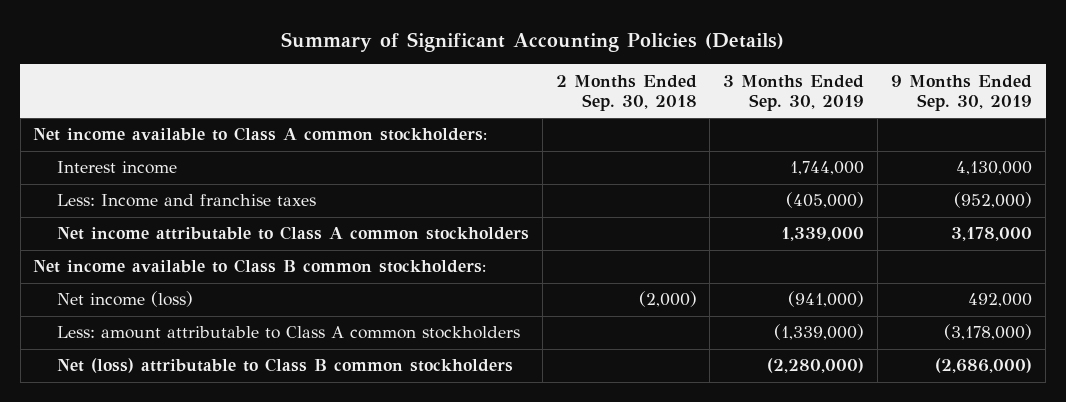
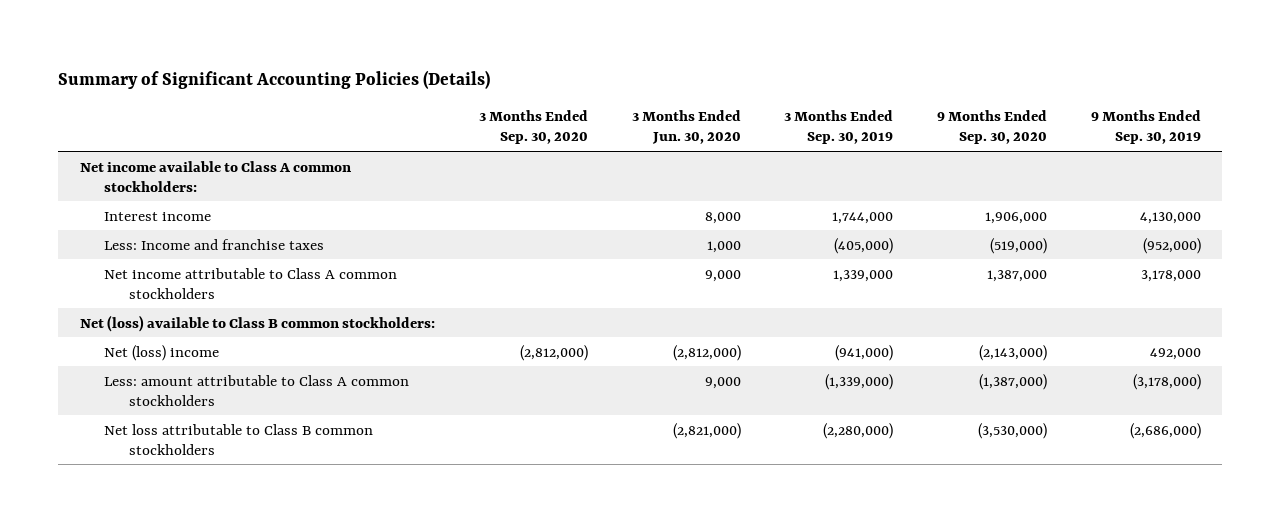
- | 2 Months Ended Sep. 30, 2018 | 3 Months Ended Sep. 30, 2019 | 9 Months Ended Sep. 30, 2019
+ | 3 Months Ended Sep. 30, 2020 | 3 Months Ended Jun. 30, 2020 | 3 Months Ended Sep. 30, 2019 | 9 Months Ended Sep. 30, 2020 | 9 Months Ended Sep. 30, 2019
- Net income available to Class B common stockholders:
- Net income (loss) | (2,000) | (941,000) | 492,000
+ Net (loss) available to Class B common stockholders:
+ Net (loss) income | (2,812,000) | (2,812,000) | (941,000) | (2,143,000) | 492,000
- Net (loss) attributable to Class B common stockholders | | (2,280,000) | (2,686,000)
+ Net loss attributable to Class B common stockholders | | (2,821,000) | (2,280,000) | (3,530,000) | (2,686,000)

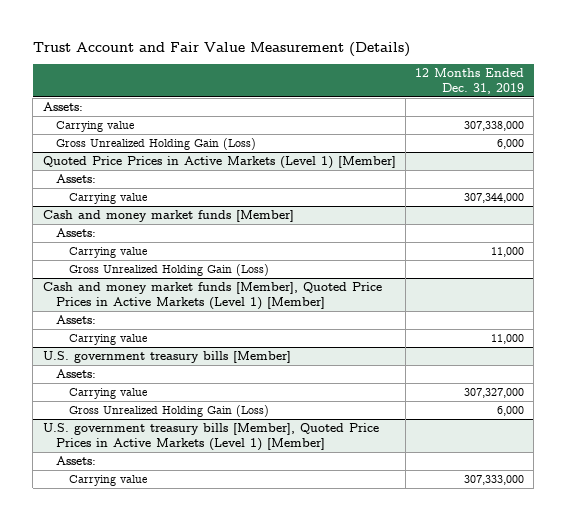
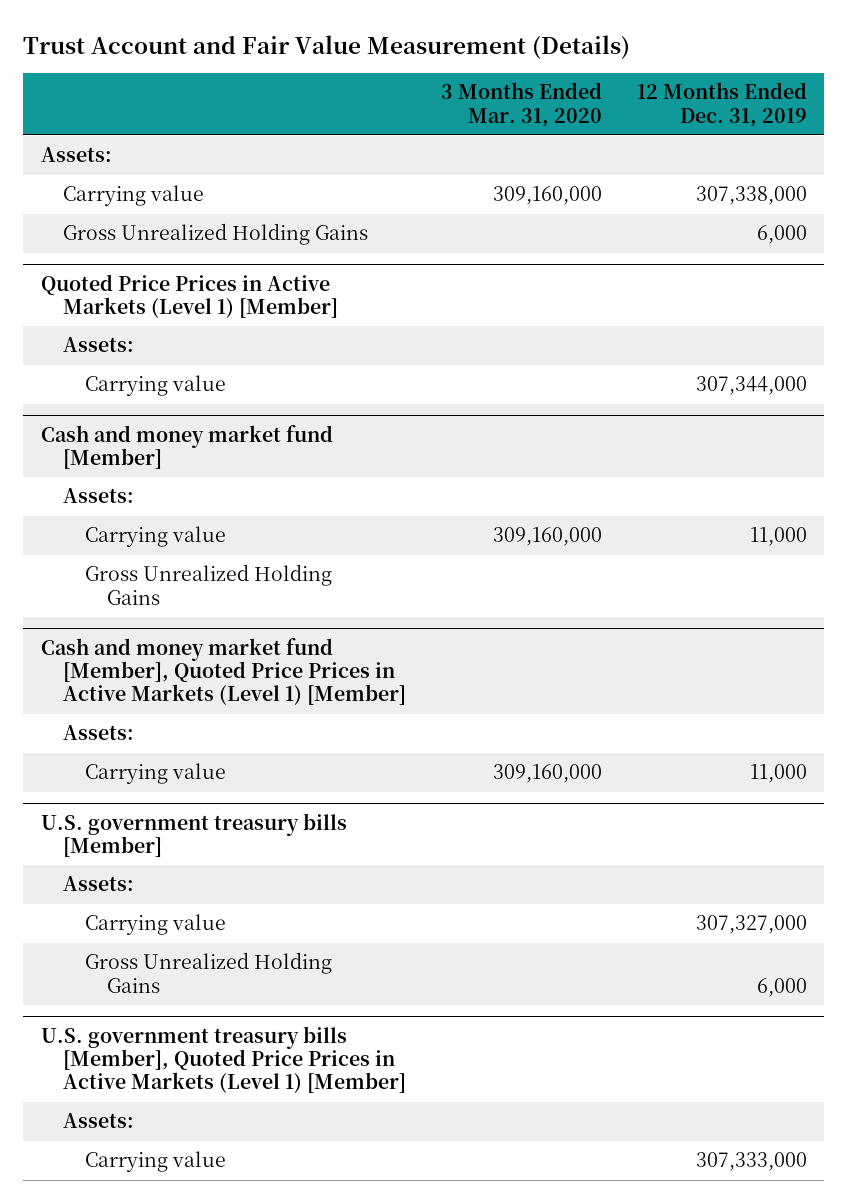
- | 12 Months Ended Dec. 31, 2019
+ | 3 Months Ended Mar. 31, 2020 | 12 Months Ended Dec. 31, 2019
- Gross Unrealized Holding Gain (Loss) | 6,000
+ Gross Unrealized Holding Gains | | 6,000
- Cash and money market funds [Member]
+ Cash and money market fund [Member]
- Gross Unrealized Holding Gain (Loss)
- Cash and money market funds [Member], Quoted Price Prices in Active Markets (Level 1) [Member]
+ Gross Unrealized Holding Gains
+ Cash and money market fund [Member], Quoted Price Prices in Active Markets (Level 1) [Member]
@ U.S. government treasury bills [Member]
- Gross Unrealized Holding Gain (Loss) | 6,000
+ Gross Unrealized Holding Gains | | 6,000

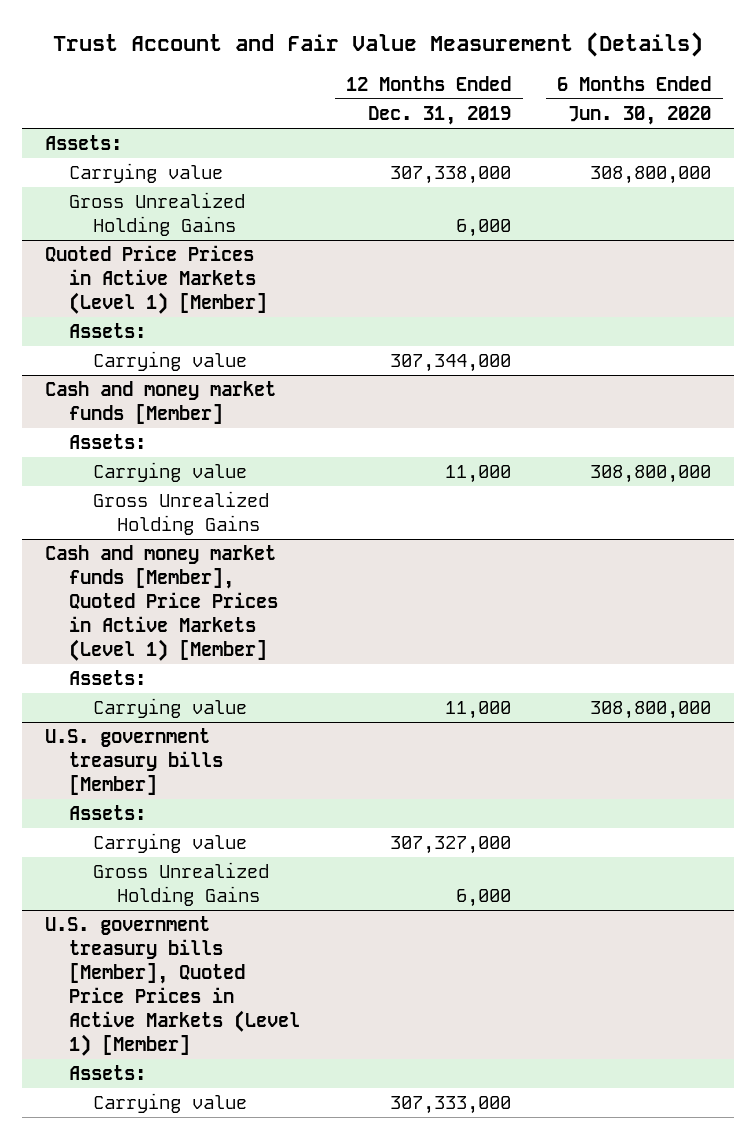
- | 3 Months Ended Mar. 31, 2020 | 12 Months Ended Dec. 31, 2019
+ | 12 Months Ended Dec. 31, 2019 | 6 Months Ended Jun. 30, 2020
- Cash and money market fund [Member]
+ Cash and money market funds [Member]
- Cash and money market fund [Member], Quoted Price Prices in Active Markets (Level 1) [Member]
+ Cash and money market funds [Member], Quoted Price Prices in Active Markets (Level 1) [Member]

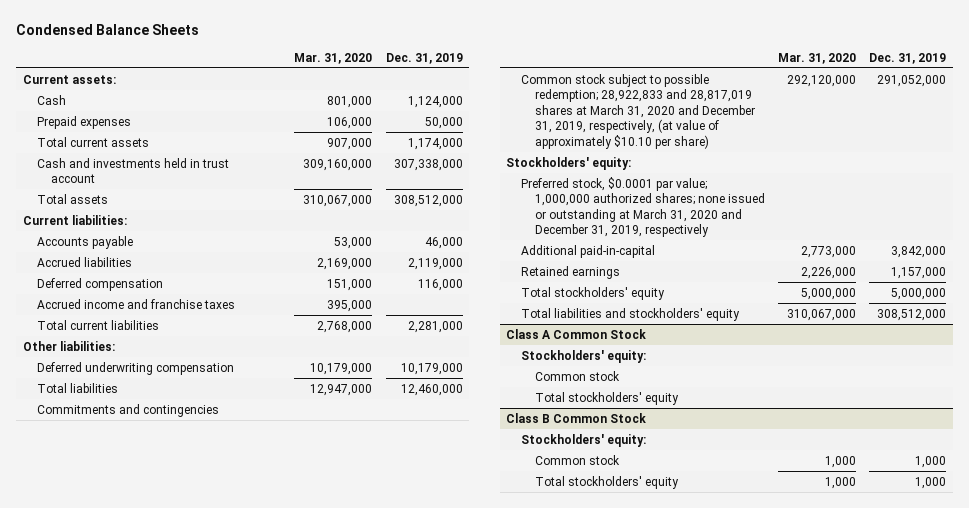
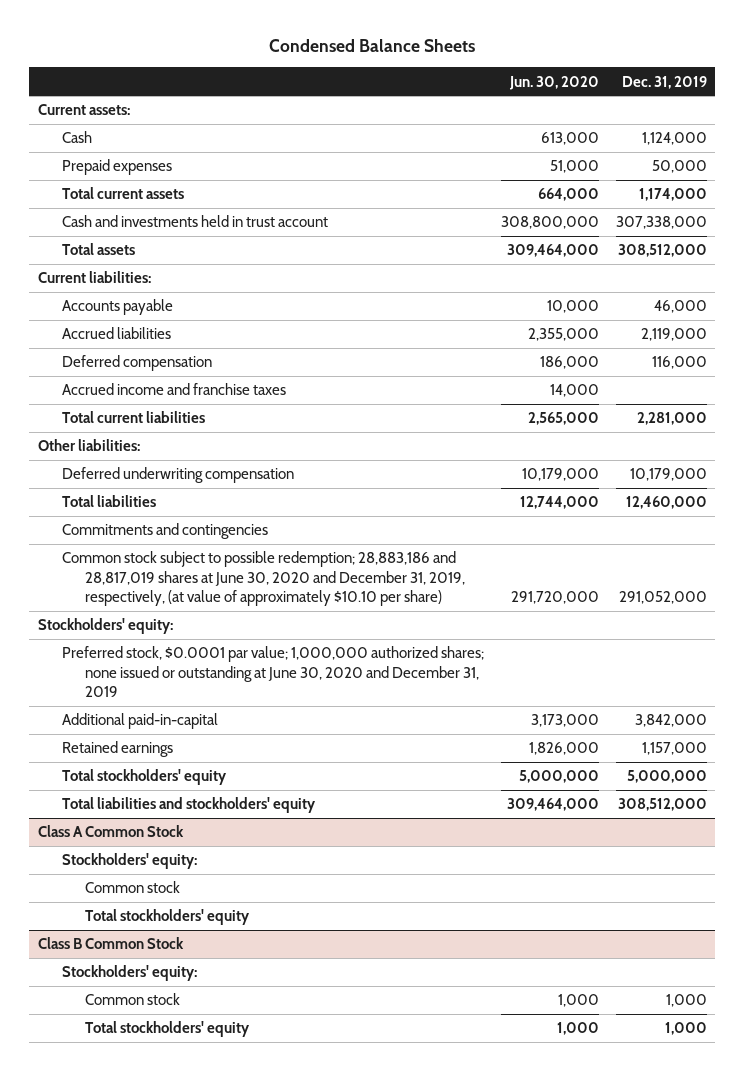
- | Mar. 31, 2020 | Dec. 31, 2019
+ | Jun. 30, 2020 | Dec. 31, 2019
- Common stock subject to possible redemption; 28,922,833 and 28,817,019 shares at March 31, 2020 and December 31, 2019, respectively, (at value of approximately $10.10 per share) | 292,120,000 | 291,052,000
+ Common stock subject to possible redemption; 28,883,186 and 28,817,019 shares at June 30, 2020 and December 31, 2019, respectively, (at value of approximately $10.10 per share) | 291,720,000 | 291,052,000
- Preferred stock, $0.0001 par value; 1,000,000 authorized shares; none issued or outstanding at March 31, 2020 and December 31, 2019, respectively
+ Preferred stock, $0.0001 par value; 1,000,000 authorized shares; none issued or outstanding at June 30, 2020 and December 31, 2019

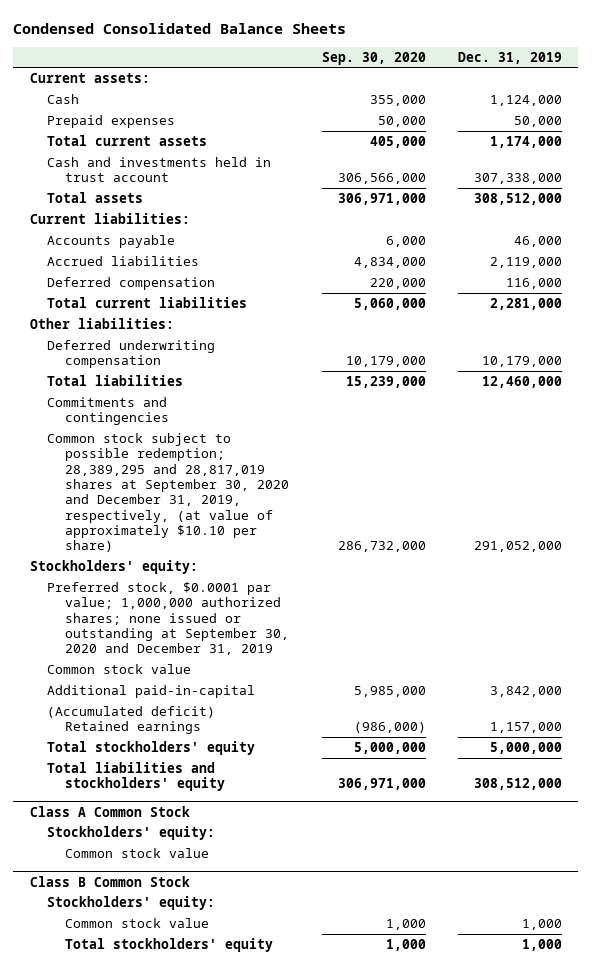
- Condensed Balance Sheets
+ Condensed Consolidated Balance Sheets
- | Jun. 30, 2020 | Dec. 31, 2019
+ | Sep. 30, 2020 | Dec. 31, 2019
- Accrued income and franchise taxes | 14,000 |
- Common stock subject to possible redemption; 28,883,186 and 28,817,019 shares at June 30, 2020 and December 31, 2019, respectively, (at value of approximately $10.10 per share) | 291,720,000 | 291,052,000
+ Common stock subject to possible redemption; 28,389,295 and 28,817,019 shares at September 30, 2020 and December 31, 2019, respectively, (at value of approximately $10.10 per share) | 286,732,000 | 291,052,000
- Preferred stock, $0.0001 par value; 1,000,000 authorized shares; none issued or outstanding at June 30, 2020 and December 31, 2019
+ Preferred stock, $0.0001 par value; 1,000,000 authorized shares; none issued or outstanding at September 30, 2020 and December 31, 2019
+ Common stock value
- Retained earnings | 1,826,000 | 1,157,000
+ (Accumulated deficit) Retained earnings | (986,000) | 1,157,000
@ Class A Common Stock
- Common stock
- Total stockholders' equity
+ Common stock value
@ Class B Common Stock
- Common stock | 1,000 | 1,000
+ Common stock value | 1,000 | 1,000

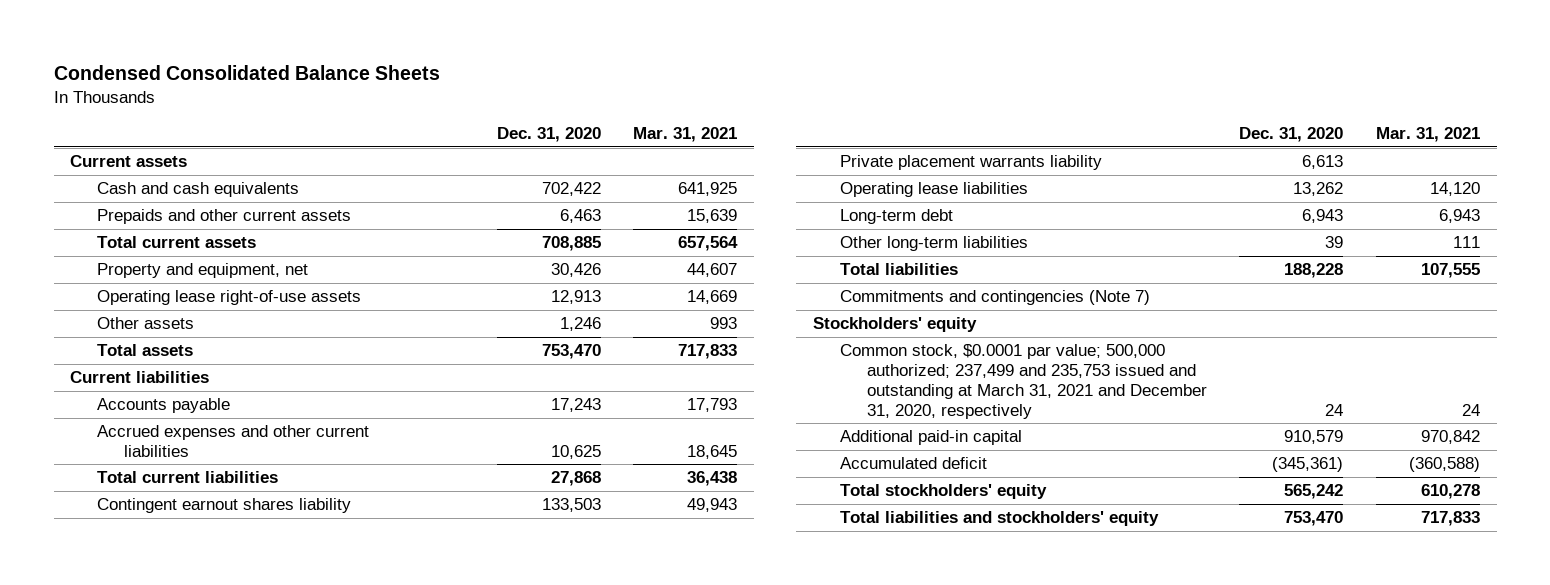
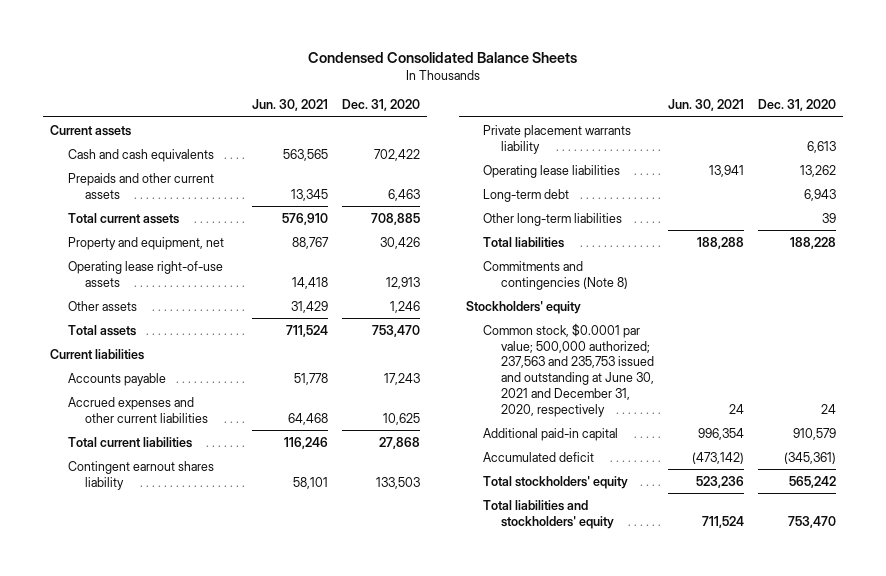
- | Dec. 31, 2020 | Mar. 31, 2021
+ | Jun. 30, 2021 | Dec. 31, 2020
- Commitments and contingencies (Note 7)
+ Commitments and contingencies (Note 8)
- Common stock, $0.0001 par value; 500,000 authorized; 237,499 and 235,753 issued and outstanding at March 31, 2021 and December 31, 2020, respectively | 24 | 24
+ Common stock, $0.0001 par value; 500,000 authorized; 237,563 and 235,753 issued and outstanding at June 30, 2021 and December 31, 2020, respectively | 24 | 24

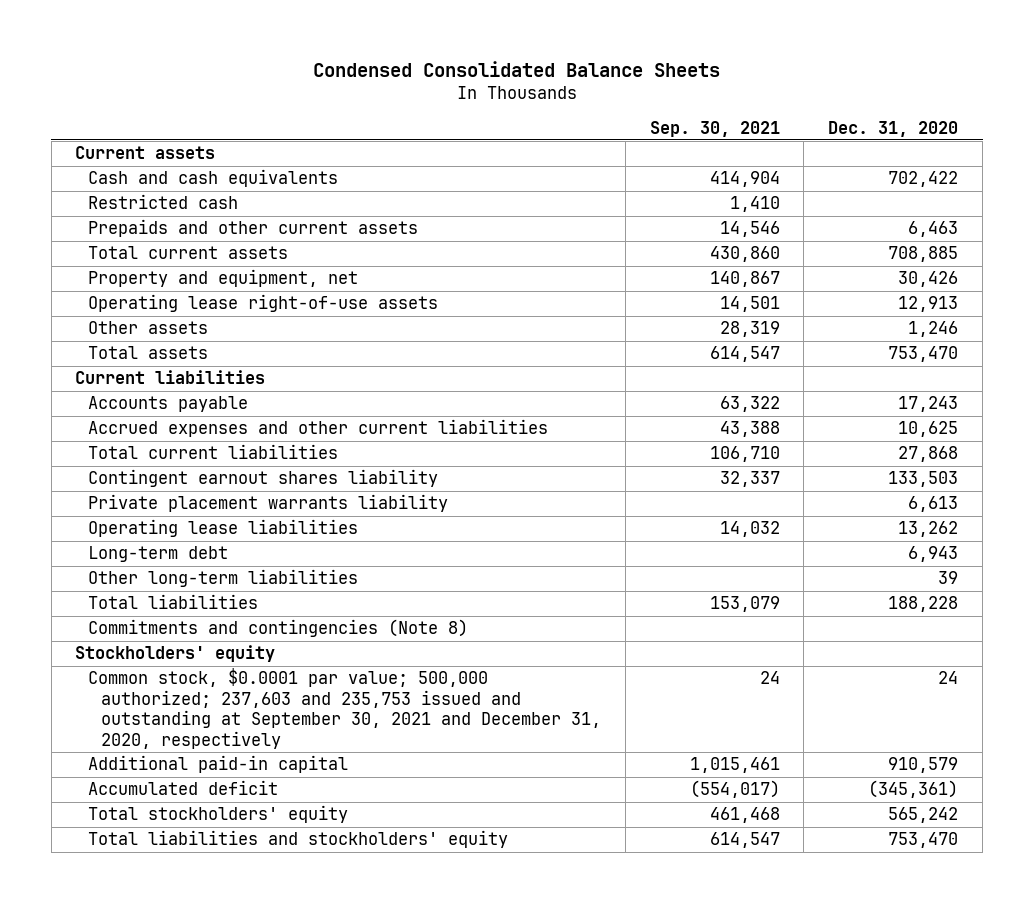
- | Jun. 30, 2021 | Dec. 31, 2020
+ | Sep. 30, 2021 | Dec. 31, 2020
+ Restricted cash | 1,410 |
- Common stock, $0.0001 par value; 500,000 authorized; 237,563 and 235,753 issued and outstanding at June 30, 2021 and December 31, 2020, respectively | 24 | 24
+ Common stock, $0.0001 par value; 500,000 authorized; 237,603 and 235,753 issued and outstanding at September 30, 2021 and December 31, 2020, respectively | 24 | 24

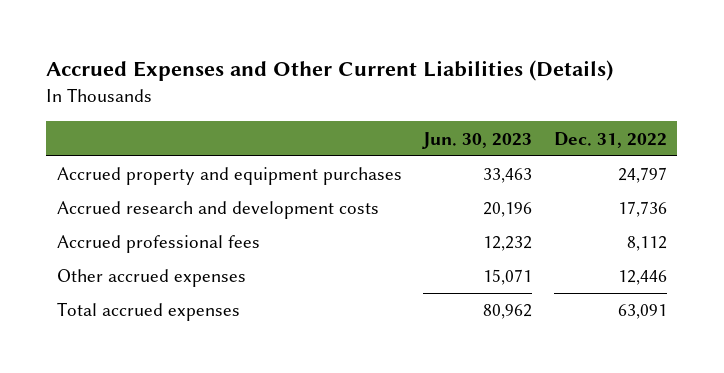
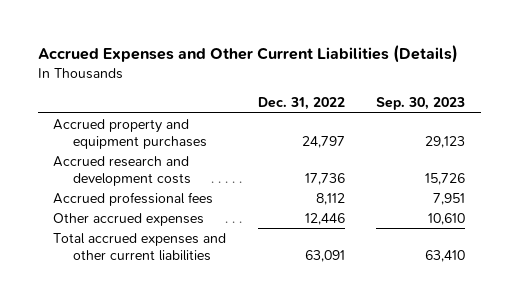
- | Jun. 30, 2023 | Dec. 31, 2022
+ | Dec. 31, 2022 | Sep. 30, 2023
- Total accrued expenses | 80,962 | 63,091
+ Total accrued expenses and other current liabilities | 63,091 | 63,410

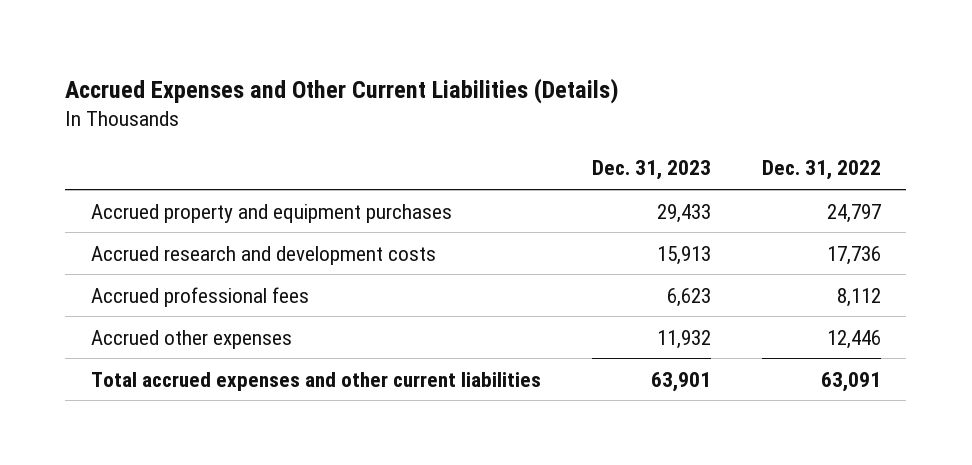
- | Dec. 31, 2022 | Sep. 30, 2023
+ | Dec. 31, 2023 | Dec. 31, 2022
- Other accrued expenses | 12,446 | 10,610
+ Accrued other expenses | 11,932 | 12,446

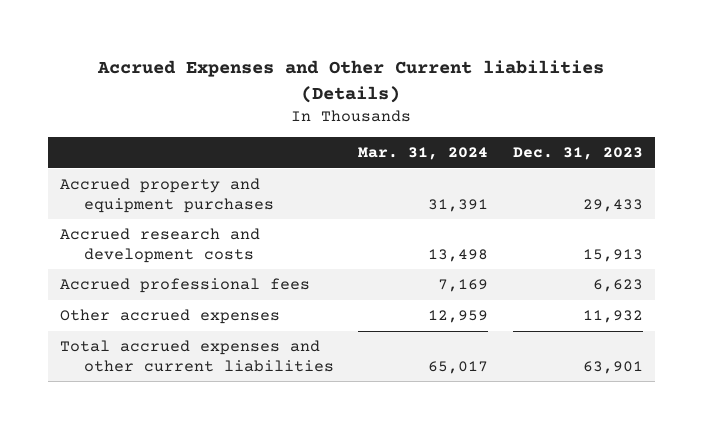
- Accrued Expenses and Other Current Liabilities (Details)
+ Accrued Expenses and Other Current liabilities (Details)
- | Dec. 31, 2023 | Dec. 31, 2022
+ | Mar. 31, 2024 | Dec. 31, 2023
- Accrued other expenses | 11,932 | 12,446
+ Other accrued expenses | 12,959 | 11,932

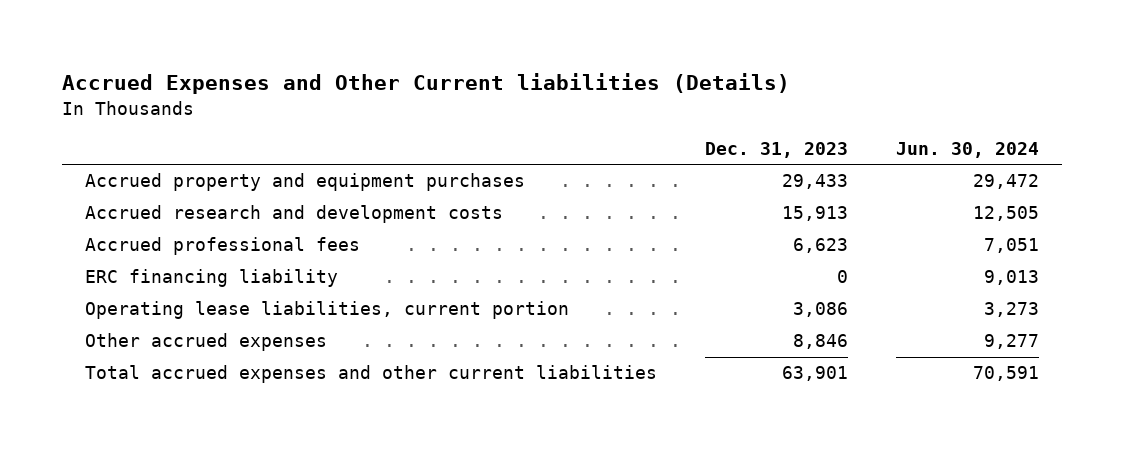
- | Mar. 31, 2024 | Dec. 31, 2023
+ | Dec. 31, 2023 | Jun. 30, 2024
- Other accrued expenses | 12,959 | 11,932
+ ERC financing liability | 0 | 9,013
+ Operating lease liabilities, current portion | 3,086 | 3,273
+ Other accrued expenses | 8,846 | 9,277

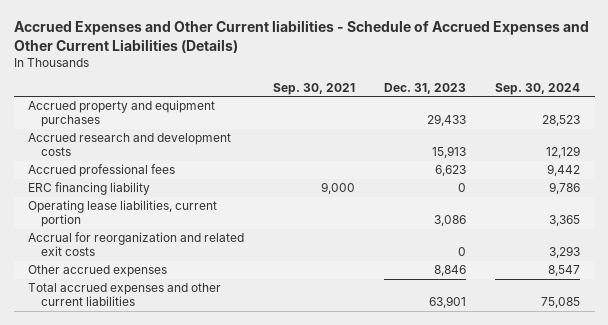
- Accrued Expenses and Other Current liabilities (Details)
+ Accrued Expenses and Other Current liabilities - Schedule of Accrued Expenses and Other Current Liabilities (Details)
- | Dec. 31, 2023 | Jun. 30, 2024
+ | Sep. 30, 2021 | Dec. 31, 2023 | Sep. 30, 2024
+ Accrual for reorganization and related exit costs | | 0 | 3,293

